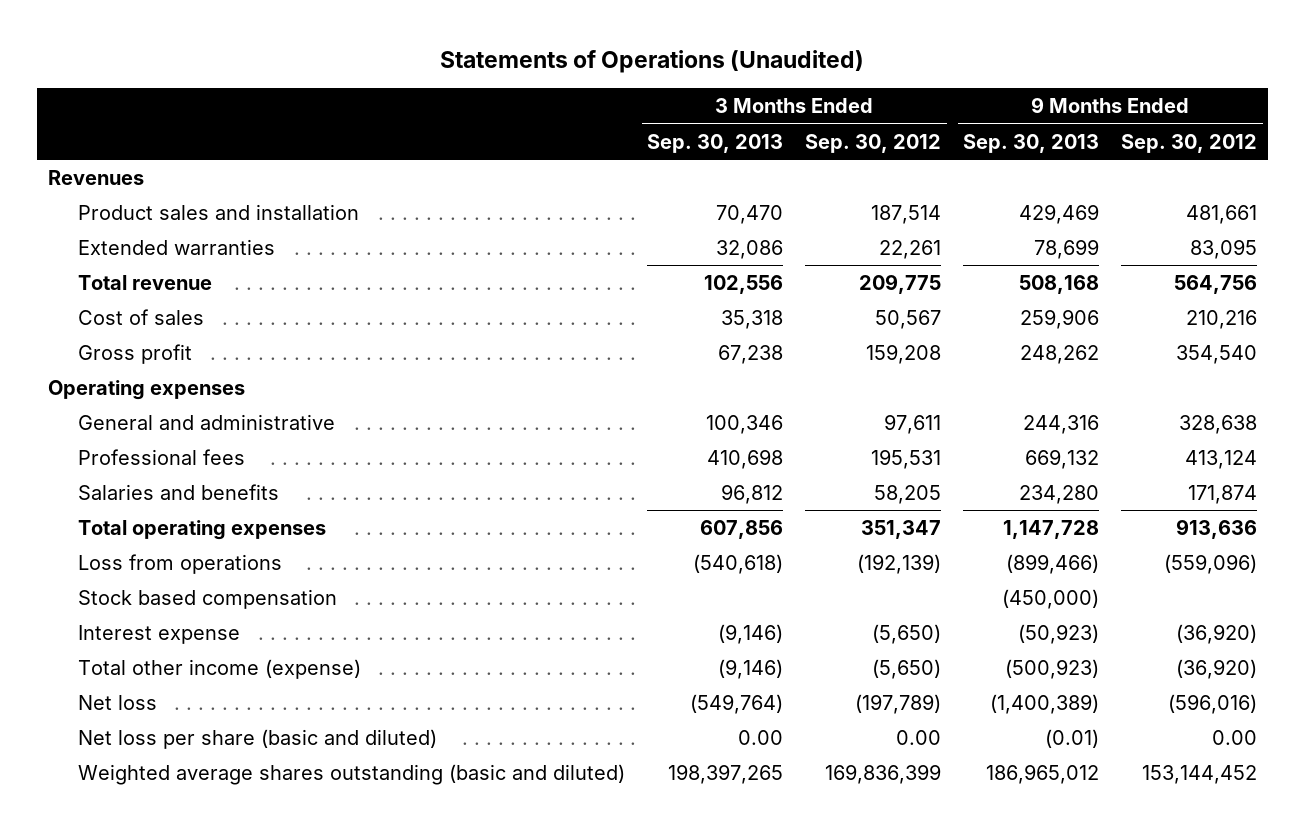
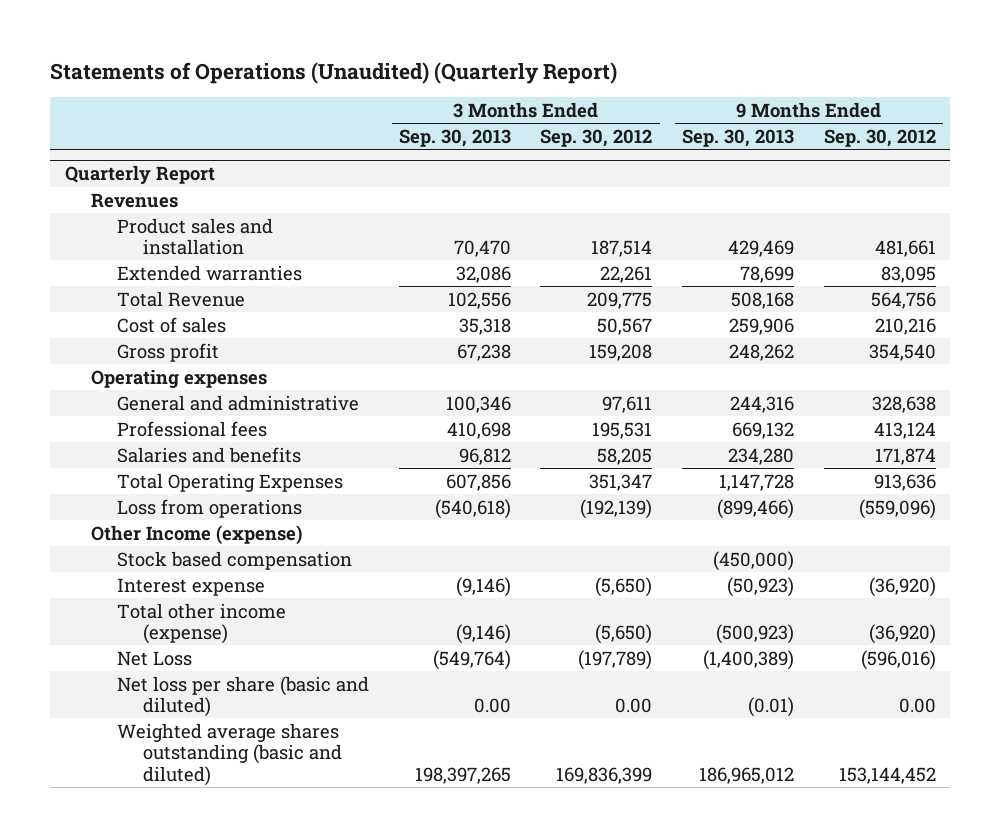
- Statements of Operations (Unaudited)
+ Statements of Operations (Unaudited) (Quarterly Report)
+ Quarterly Report
- Total revenue | 102,556 | 209,775 | 508,168 | 564,756
+ Total Revenue | 102,556 | 209,775 | 508,168 | 564,756
- Total operating expenses | 607,856 | 351,347 | 1,147,728 | 913,636
+ Total Operating Expenses | 607,856 | 351,347 | 1,147,728 | 913,636
+ Other Income (expense)
- Net loss | (549,764) | (197,789) | (1,400,389) | (596,016)
+ Net Loss | (549,764) | (197,789) | (1,400,389) | (596,016)

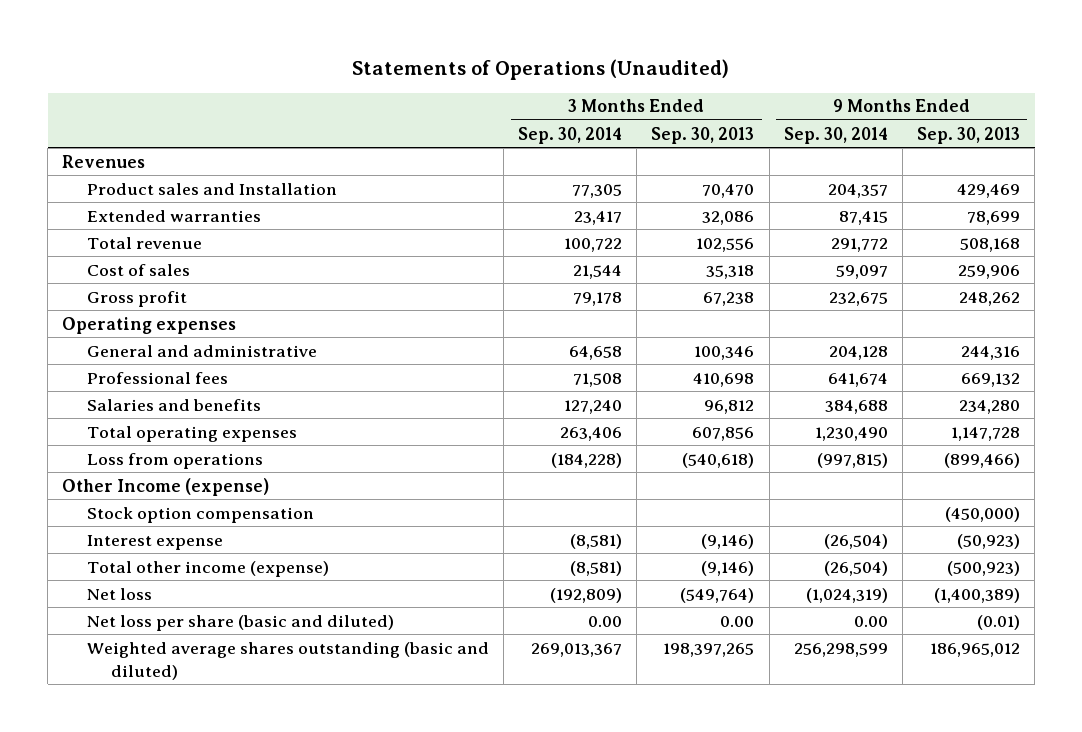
- Statements of Operations (Unaudited) (Quarterly Report)
+ Statements of Operations (Unaudited)
- | 3 Months Ended Sep. 30, 2013 | 3 Months Ended Sep. 30, 2012 | 9 Months Ended Sep. 30, 2013 | 9 Months Ended Sep. 30, 2012
+ | 3 Months Ended Sep. 30, 2014 | 3 Months Ended Sep. 30, 2013 | 9 Months Ended Sep. 30, 2014 | 9 Months Ended Sep. 30, 2013
- Quarterly Report
- Product sales and installation | 70,470 | 187,514 | 429,469 | 481,661
+ Product sales and Installation | 77,305 | 70,470 | 204,357 | 429,469
- Total Revenue | 102,556 | 209,775 | 508,168 | 564,756
+ Total revenue | 100,722 | 102,556 | 291,772 | 508,168
- Total Operating Expenses | 607,856 | 351,347 | 1,147,728 | 913,636
+ Total operating expenses | 263,406 | 607,856 | 1,230,490 | 1,147,728
- Stock based compensation | | | (450,000) |
+ Stock option compensation | | | | (450,000)
- Net Loss | (549,764) | (197,789) | (1,400,389) | (596,016)
+ Net loss | (192,809) | (549,764) | (1,024,319) | (1,400,389)

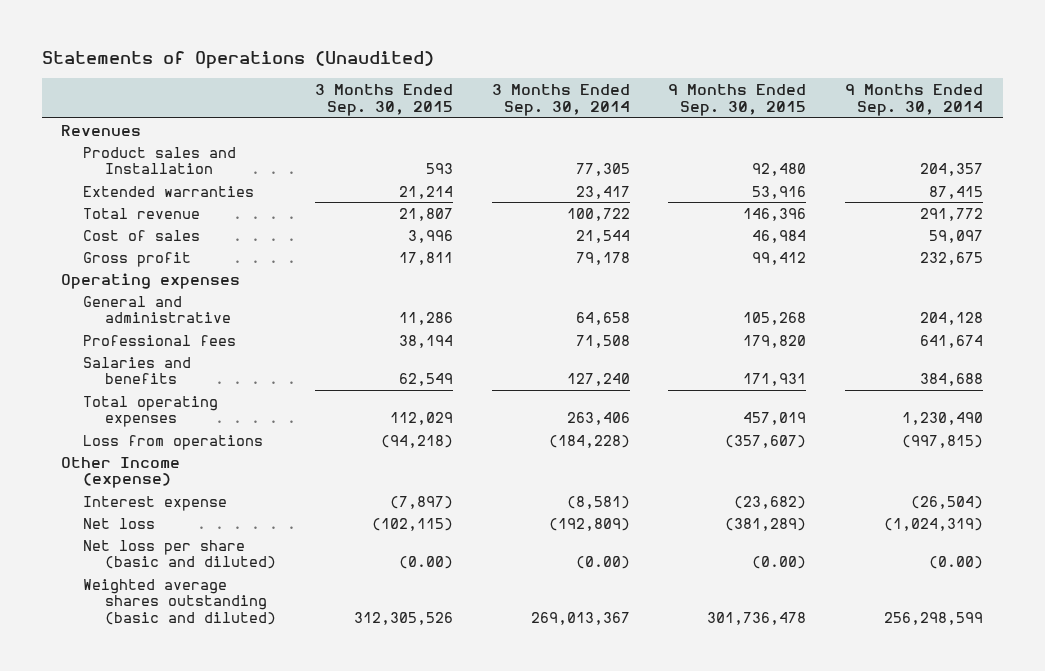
- | 3 Months Ended Sep. 30, 2014 | 3 Months Ended Sep. 30, 2013 | 9 Months Ended Sep. 30, 2014 | 9 Months Ended Sep. 30, 2013
+ | 3 Months Ended Sep. 30, 2015 | 3 Months Ended Sep. 30, 2014 | 9 Months Ended Sep. 30, 2015 | 9 Months Ended Sep. 30, 2014
- Stock option compensation | | | | (450,000)
- Total other income (expense) | (8,581) | (9,146) | (26,504) | (500,923)
- Net loss per share (basic and diluted) | 0.00 | 0.00 | 0.00 | (0.01)
+ Net loss per share (basic and diluted) | (0.00) | (0.00) | (0.00) | (0.00)

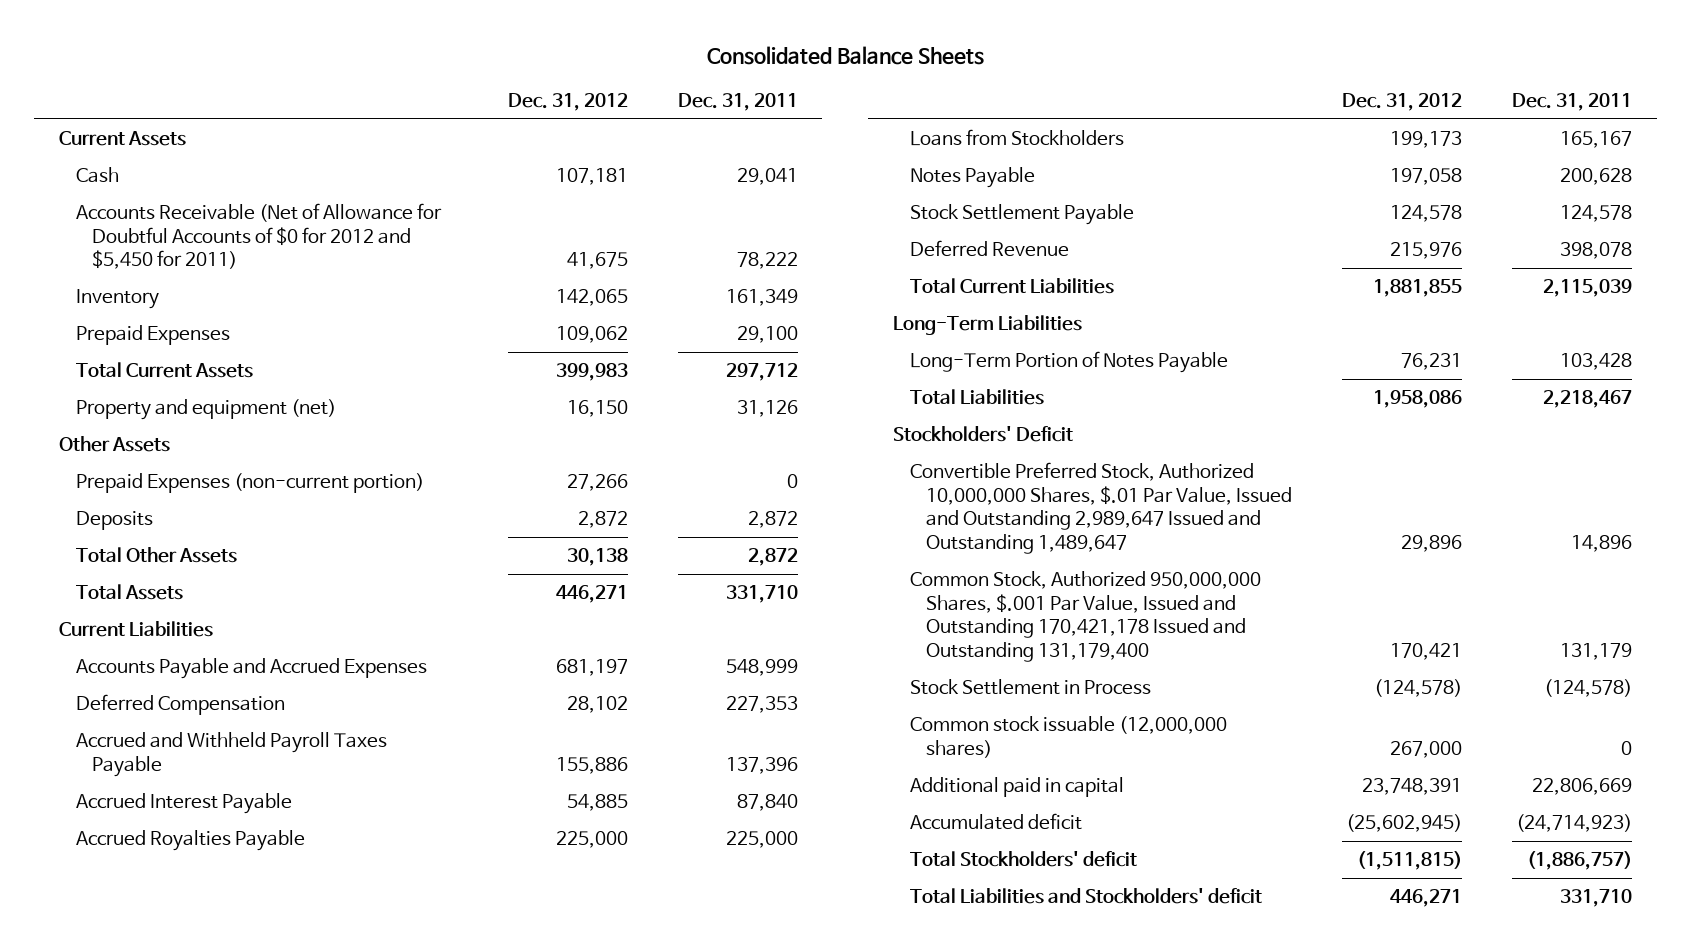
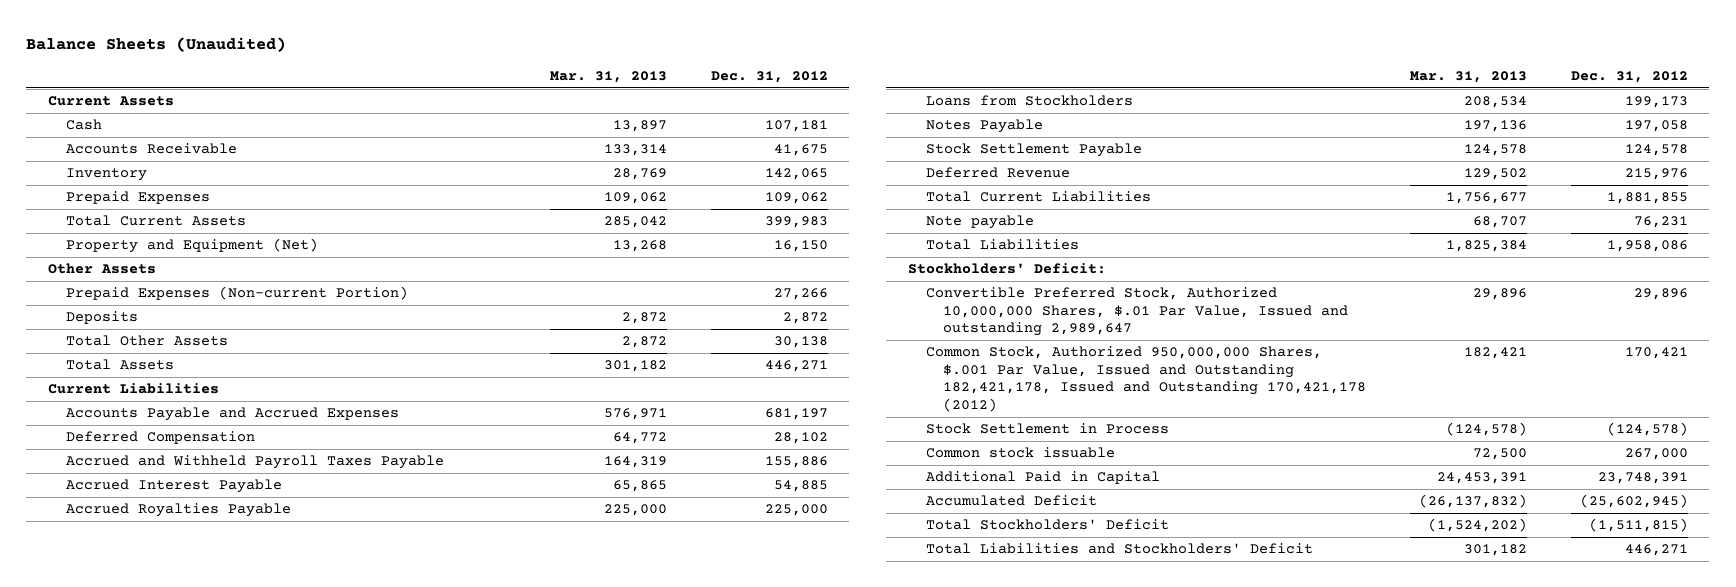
- Consolidated Balance Sheets
+ Balance Sheets (Unaudited)
- | Dec. 31, 2012 | Dec. 31, 2011
+ | Mar. 31, 2013 | Dec. 31, 2012
- Accounts Receivable (Net of Allowance for Doubtful Accounts of $0 for 2012 and $5,450 for 2011) | 41,675 | 78,222
+ Accounts Receivable | 133,314 | 41,675
- Property and equipment (net) | 16,150 | 31,126
+ Property and Equipment (Net) | 13,268 | 16,150
- Prepaid Expenses (non-current portion) | 27,266 | 0
+ Prepaid Expenses (Non-current Portion) | | 27,266
- Long-Term Liabilities
- Long-Term Portion of Notes Payable | 76,231 | 103,428
+ Note payable | 68,707 | 76,231
- Stockholders' Deficit
- Convertible Preferred Stock, Authorized 10,000,000 Shares, $.01 Par Value, Issued and Outstanding 2,989,647 Issued and Outstanding 1,489,647 | 29,896 | 14,896
- Common Stock, Authorized 950,000,000 Shares, $.001 Par Value, Issued and Outstanding 170,421,178 Issued and Outstanding 131,179,400 | 170,421 | 131,179
+ Stockholders' Deficit:
+ Convertible Preferred Stock, Authorized 10,000,000 Shares, $.01 Par Value, Issued and outstanding 2,989,647 | 29,896 | 29,896
+ Common Stock, Authorized 950,000,000 Shares, $.001 Par Value, Issued and Outstanding 182,421,178, Issued and Outstanding 170,421,178 (2012) | 182,421 | 170,421
- Common stock issuable (12,000,000 shares) | 267,000 | 0
- Additional paid in capital | 23,748,391 | 22,806,669
- Accumulated deficit | (25,602,945) | (24,714,923)
- Total Stockholders' deficit | (1,511,815) | (1,886,757)
- Total Liabilities and Stockholders' deficit | 446,271 | 331,710
+ Common stock issuable | 72,500 | 267,000
+ Additional Paid in Capital | 24,453,391 | 23,748,391
+ Accumulated Deficit | (26,137,832) | (25,602,945)
+ Total Stockholders' Deficit | (1,524,202) | (1,511,815)
+ Total Liabilities and Stockholders' Deficit | 301,182 | 446,271

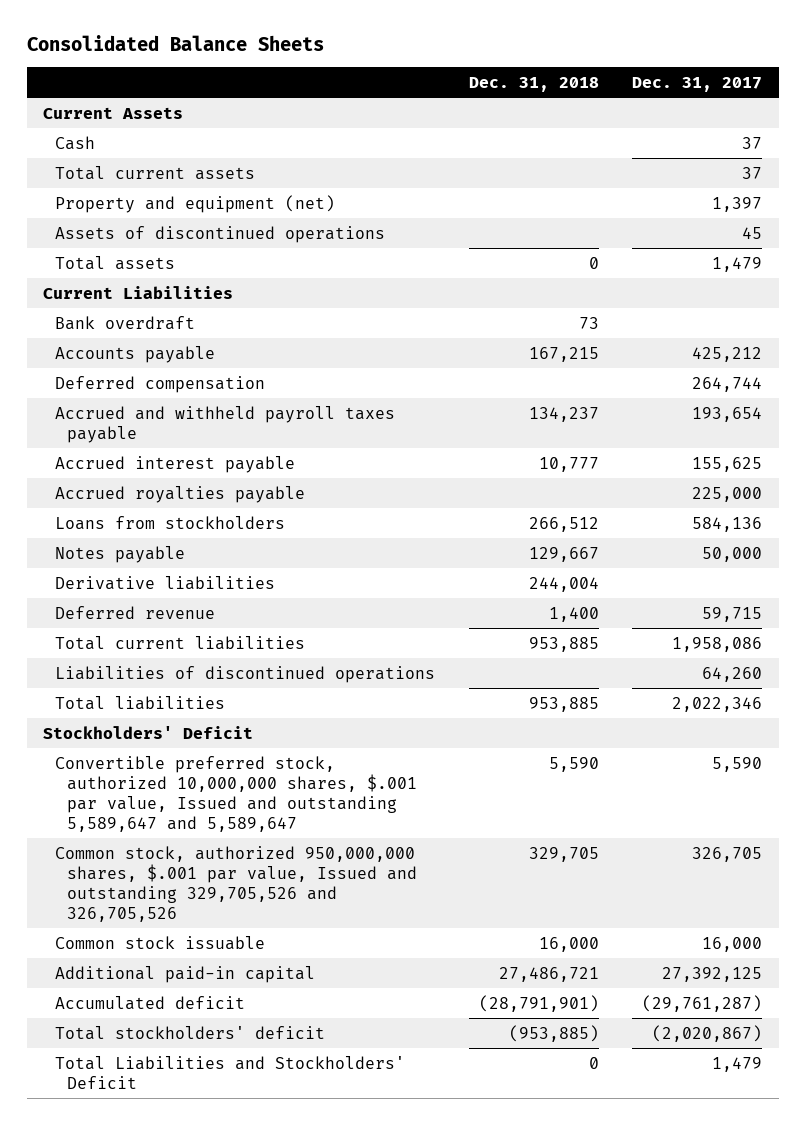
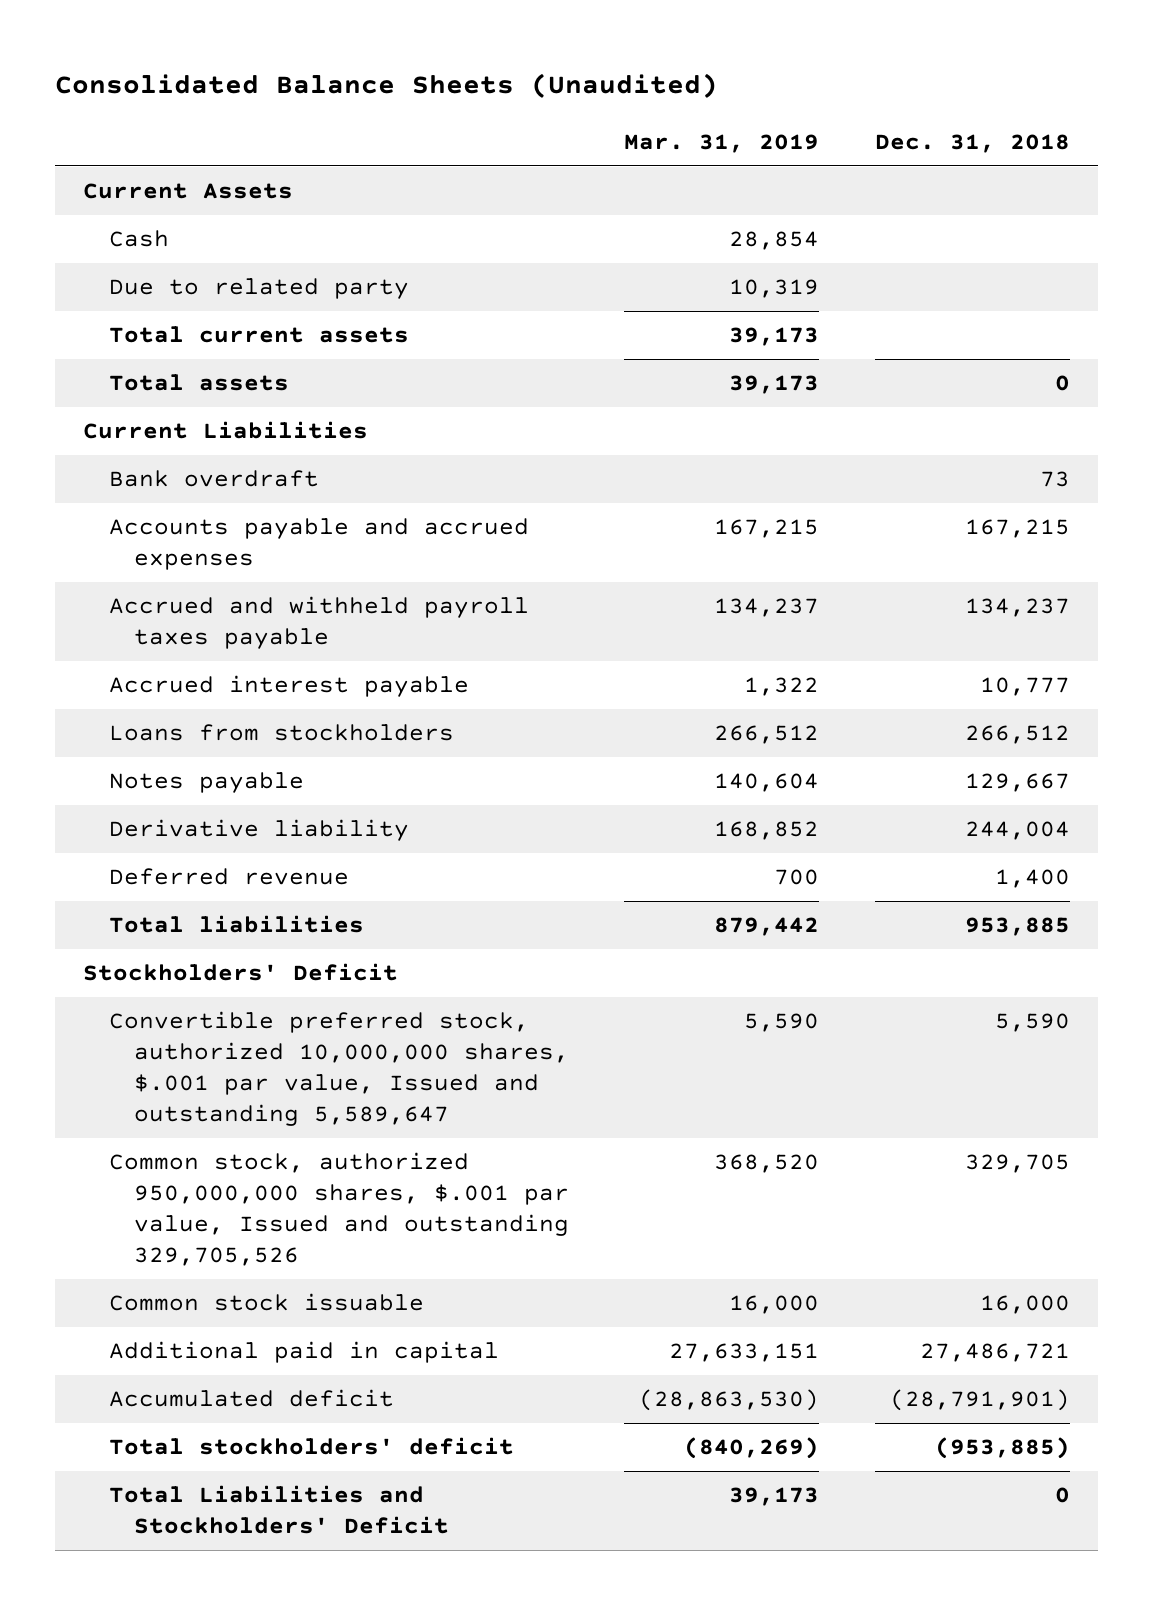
- Consolidated Balance Sheets
+ Consolidated Balance Sheets (Unaudited)
- | Dec. 31, 2018 | Dec. 31, 2017
+ | Mar. 31, 2019 | Dec. 31, 2018
+ Due to related party | 10,319 |
- Property and equipment (net) | | 1,397
- Assets of discontinued operations | | 45
- Accounts payable | 167,215 | 425,212
- Deferred compensation | | 264,744
+ Accounts payable and accrued expenses | 167,215 | 167,215
- Accrued royalties payable | | 225,000
- Derivative liabilities | 244,004 |
+ Derivative liability | 168,852 | 244,004
- Total current liabilities | 953,885 | 1,958,086
- Liabilities of discontinued operations | | 64,260
- Convertible preferred stock, authorized 10,000,000 shares, $.001 par value, Issued and outstanding 5,589,647 and 5,589,647 | 5,590 | 5,590
- Common stock, authorized 950,000,000 shares, $.001 par value, Issued and outstanding 329,705,526 and 326,705,526 | 329,705 | 326,705
+ Convertible preferred stock, authorized 10,000,000 shares, $.001 par value, Issued and outstanding 5,589,647 | 5,590 | 5,590
+ Common stock, authorized 950,000,000 shares, $.001 par value, Issued and outstanding 329,705,526 | 368,520 | 329,705
- Additional paid-in capital | 27,486,721 | 27,392,125
+ Additional paid in capital | 27,633,151 | 27,486,721

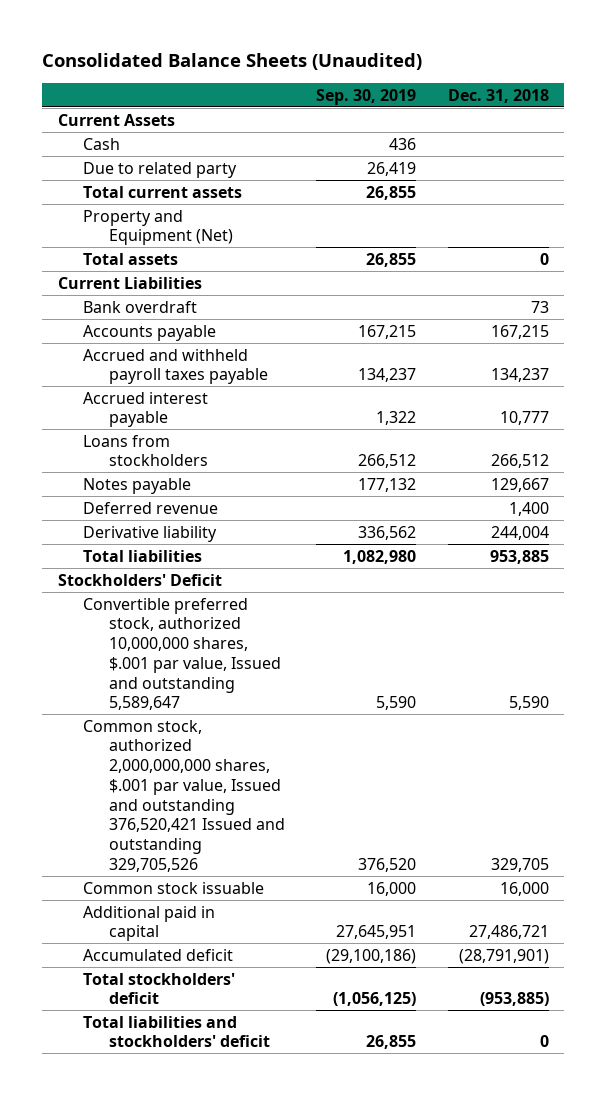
- | Mar. 31, 2019 | Dec. 31, 2018
+ | Sep. 30, 2019 | Dec. 31, 2018
+ Property and Equipment (Net)
- Accounts payable and accrued expenses | 167,215 | 167,215
+ Accounts payable | 167,215 | 167,215
moved down: Derivative liability | 336,562 | 244,004
- Common stock, authorized 950,000,000 shares, $.001 par value, Issued and outstanding 329,705,526 | 368,520 | 329,705
+ Common stock, authorized 2,000,000,000 shares, $.001 par value, Issued and outstanding 376,520,421 Issued and outstanding 329,705,526 | 376,520 | 329,705
- Total Liabilities and Stockholders' Deficit | 39,173 | 0
+ Total liabilities and stockholders' deficit | 26,855 | 0

